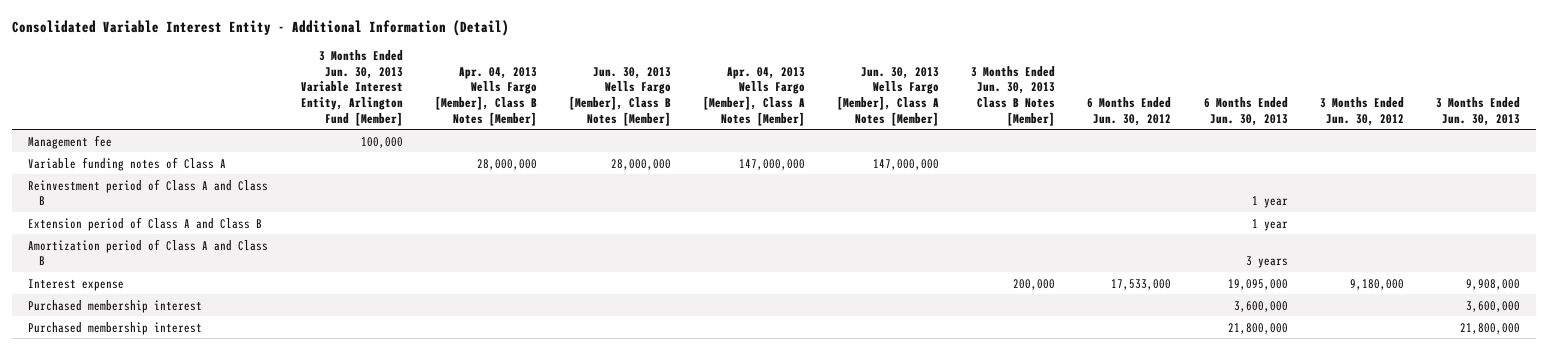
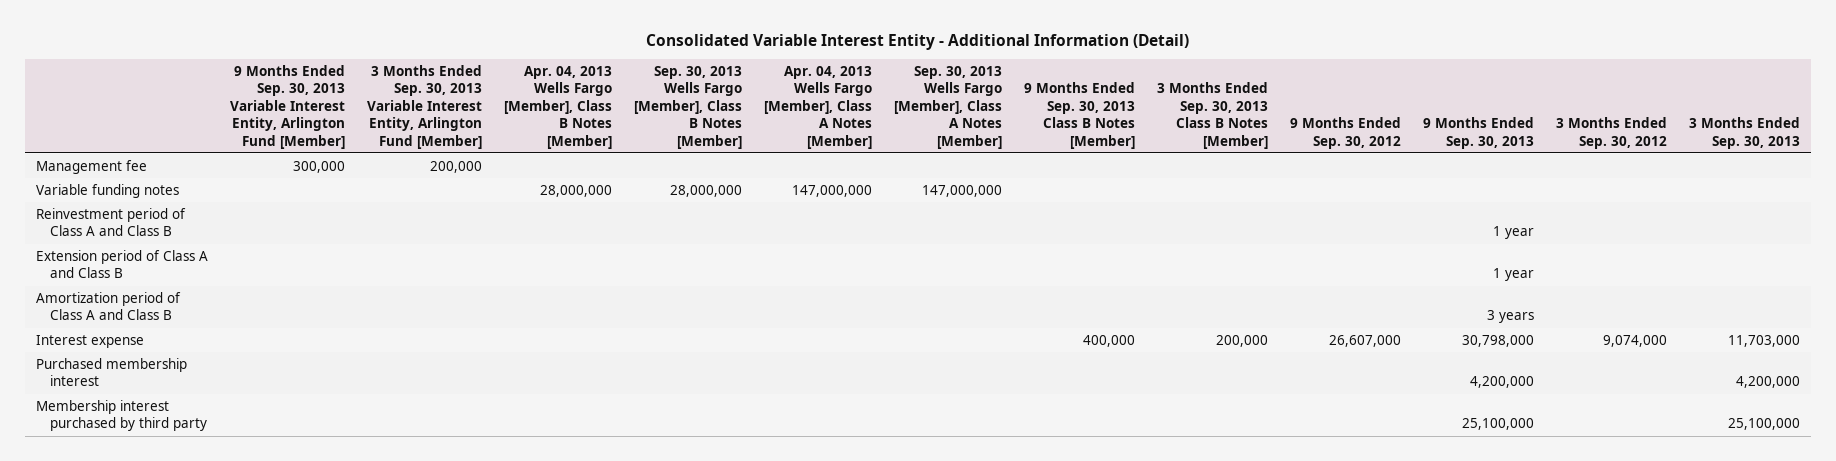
- | 3 Months Ended Jun. 30, 2013 Variable Interest Entity, Arlington Fund [Member] | Apr. 04, 2013 Wells Fargo [Member], Class B Notes [Member] | Jun. 30, 2013 Wells Fargo [Member], Class B Notes [Member] | Apr. 04, 2013 Wells Fargo [Member], Class A Notes [Member] | Jun. 30, 2013 Wells Fargo [Member], Class A Notes [Member] | 3 Months Ended Jun. 30, 2013 Class B Notes [Member] | 6 Months Ended Jun. 30, 2012 | 6 Months Ended Jun. 30, 2013 | 3 Months Ended Jun. 30, 2012 | 3 Months Ended Jun. 30, 2013
+ | 9 Months Ended Sep. 30, 2013 Variable Interest Entity, Arlington Fund [Member] | 3 Months Ended Sep. 30, 2013 Variable Interest Entity, Arlington Fund [Member] | Apr. 04, 2013 Wells Fargo [Member], Class B Notes [Member] | Sep. 30, 2013 Wells Fargo [Member], Class B Notes [Member] | Apr. 04, 2013 Wells Fargo [Member], Class A Notes [Member] | Sep. 30, 2013 Wells Fargo [Member], Class A Notes [Member] | 9 Months Ended Sep. 30, 2013 Class B Notes [Member] | 3 Months Ended Sep. 30, 2013 Class B Notes [Member] | 9 Months Ended Sep. 30, 2012 | 9 Months Ended Sep. 30, 2013 | 3 Months Ended Sep. 30, 2012 | 3 Months Ended Sep. 30, 2013
- Variable funding notes of Class A | | 28,000,000 | 28,000,000 | 147,000,000 | 147,000,000 | | | | |
+ Variable funding notes | | | 28,000,000 | 28,000,000 | 147,000,000 | 147,000,000 | | | | | |
- Purchased membership interest | | | | | | | | 21,800,000 | | 21,800,000
+ Membership interest purchased by third party | | | | | | | | | | 25,100,000 | | 25,100,000

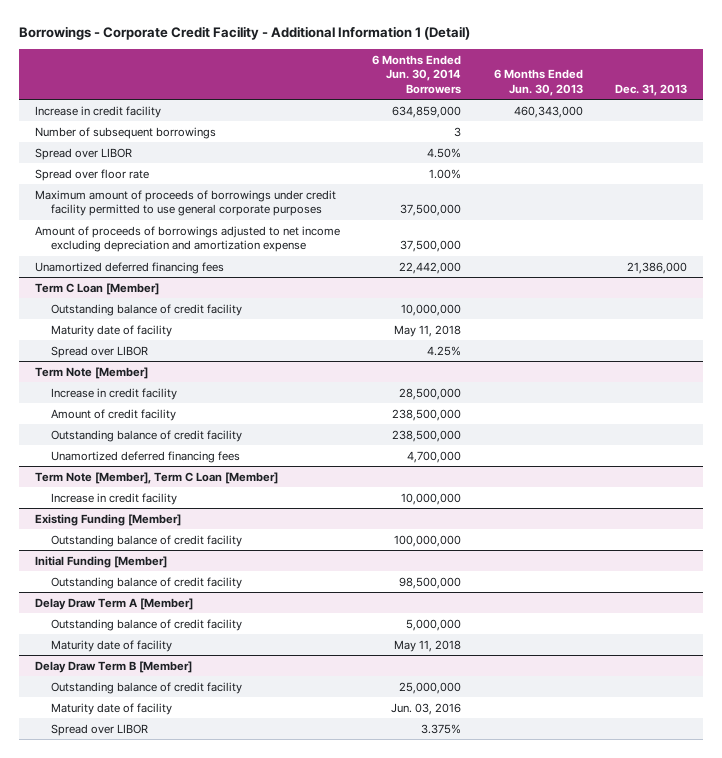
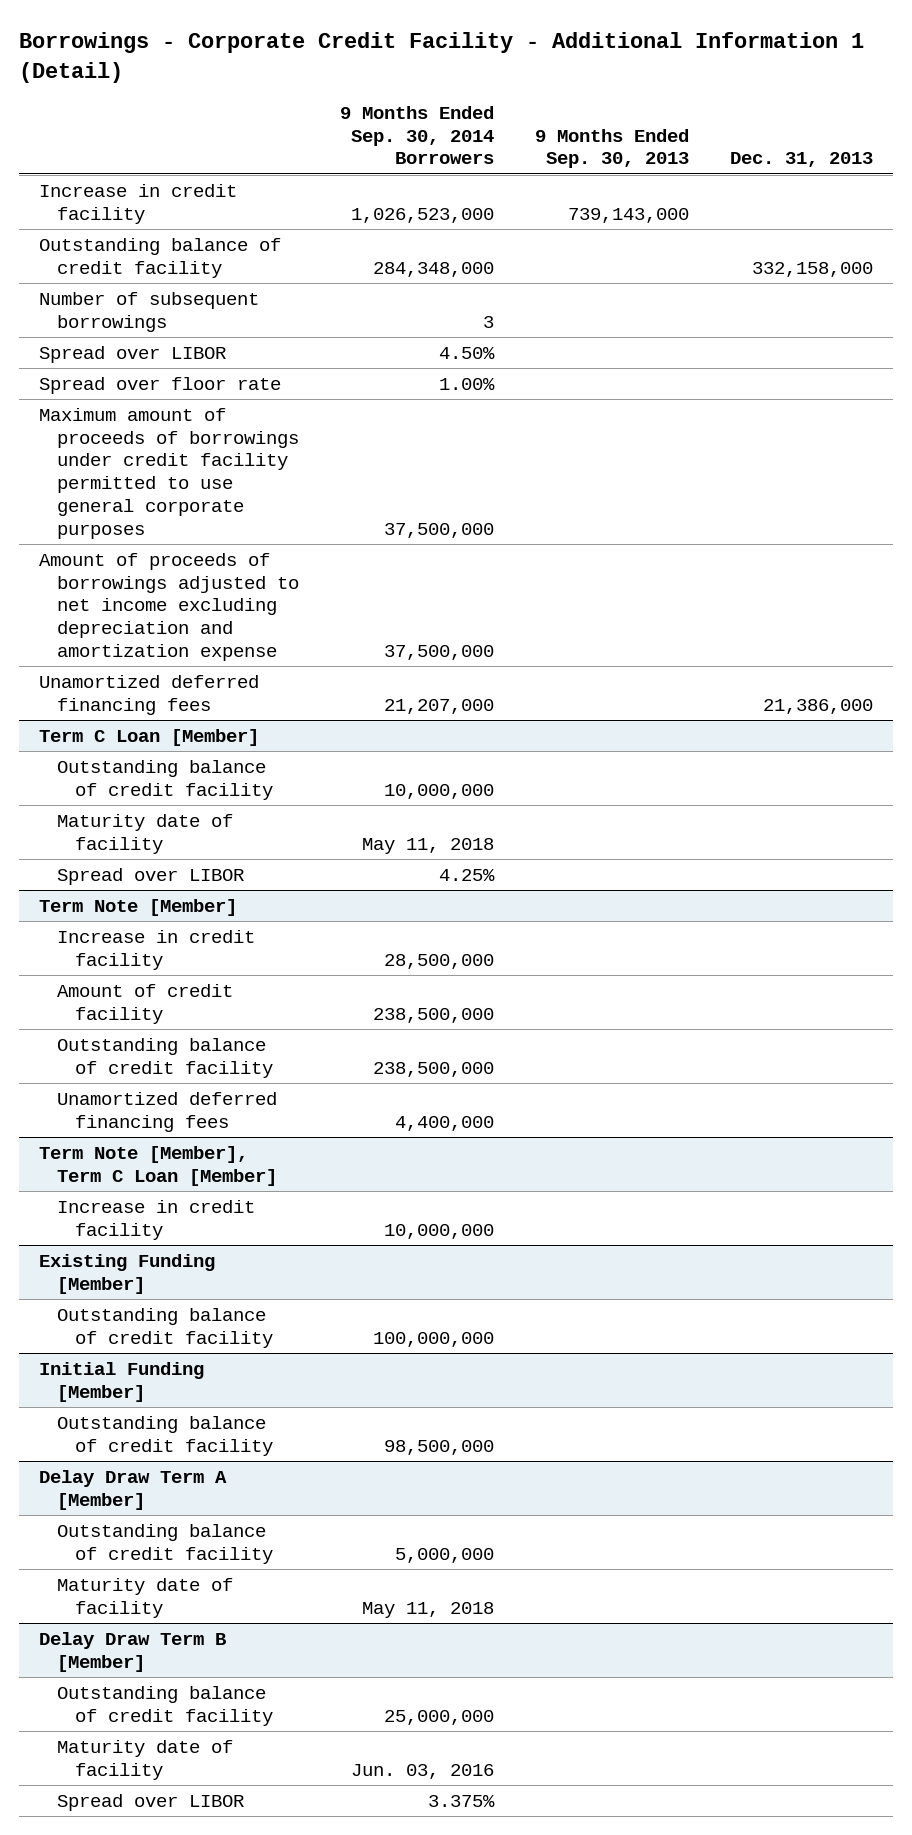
- | 6 Months Ended Jun. 30, 2014 Borrowers | 6 Months Ended Jun. 30, 2013 | Dec. 31, 2013
+ | 9 Months Ended Sep. 30, 2014 Borrowers | 9 Months Ended Sep. 30, 2013 | Dec. 31, 2013
+ Outstanding balance of credit facility | 284,348,000 | | 332,158,000

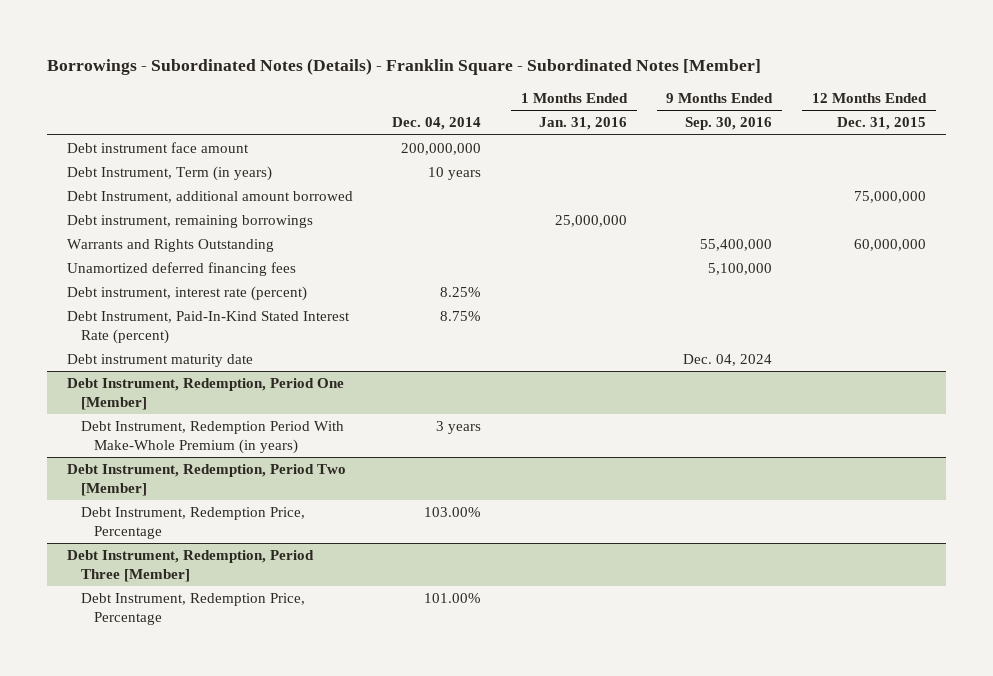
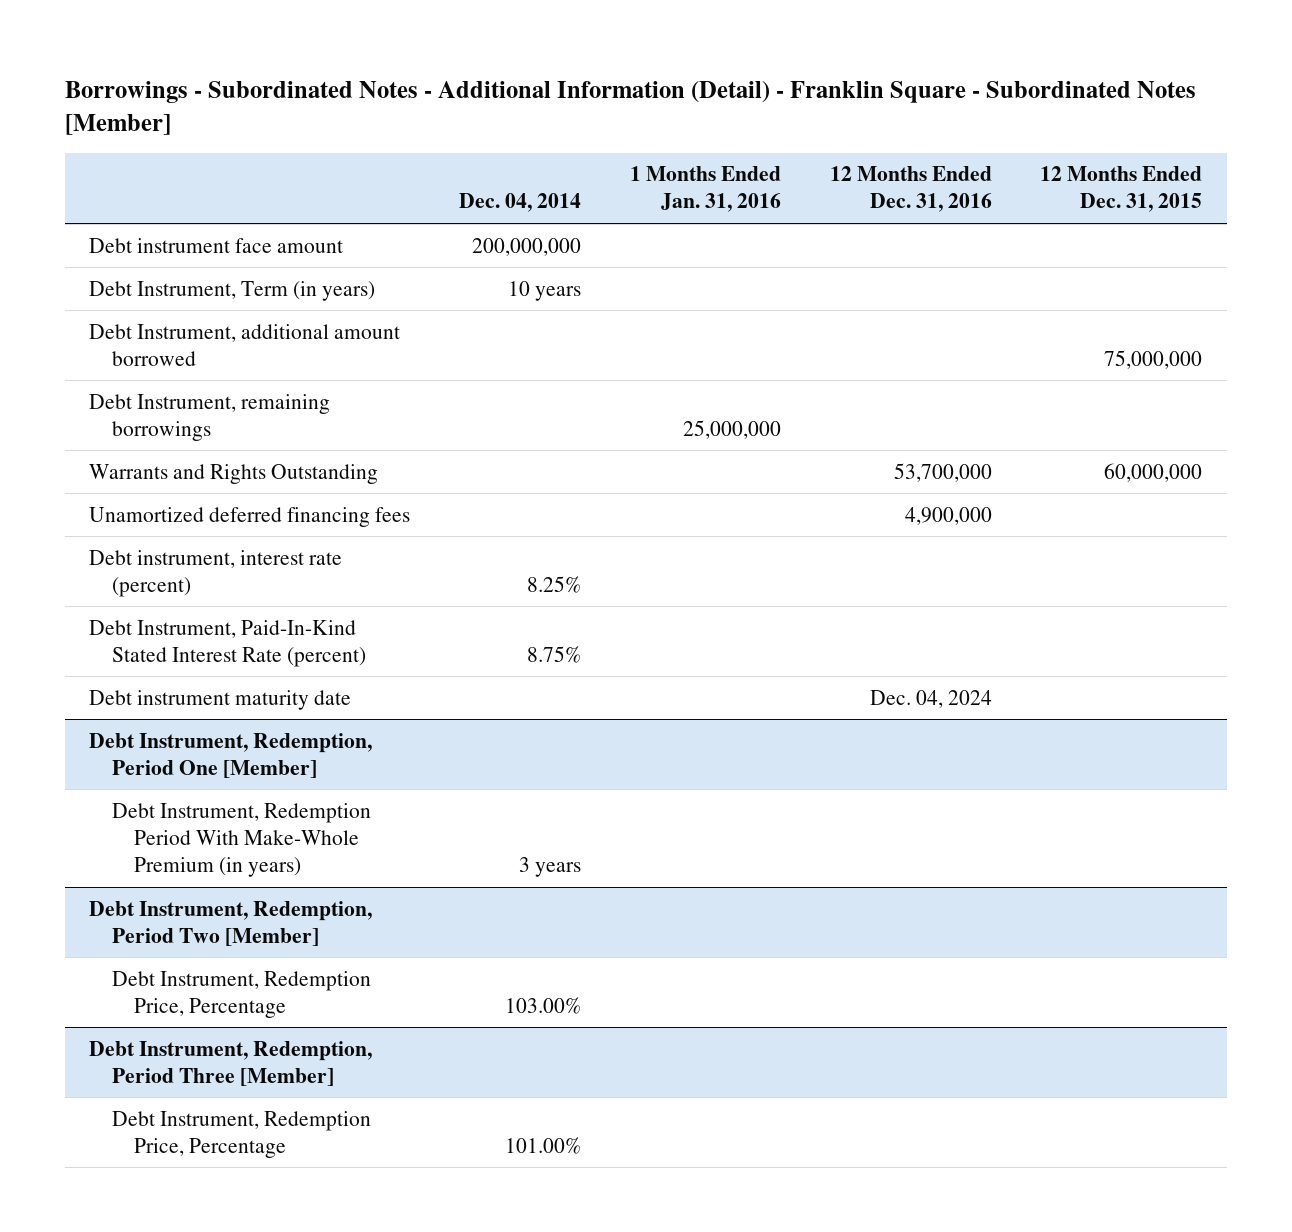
- Borrowings - Subordinated Notes (Details) - Franklin Square - Subordinated Notes [Member]
+ Borrowings - Subordinated Notes - Additional Information (Detail) - Franklin Square - Subordinated Notes [Member]
- | Dec. 04, 2014 | 1 Months Ended Jan. 31, 2016 | 9 Months Ended Sep. 30, 2016 | 12 Months Ended Dec. 31, 2015
+ | Dec. 04, 2014 | 1 Months Ended Jan. 31, 2016 | 12 Months Ended Dec. 31, 2016 | 12 Months Ended Dec. 31, 2015
- Debt instrument, remaining borrowings | | 25,000,000 | |
+ Debt Instrument, remaining borrowings | | 25,000,000 | |

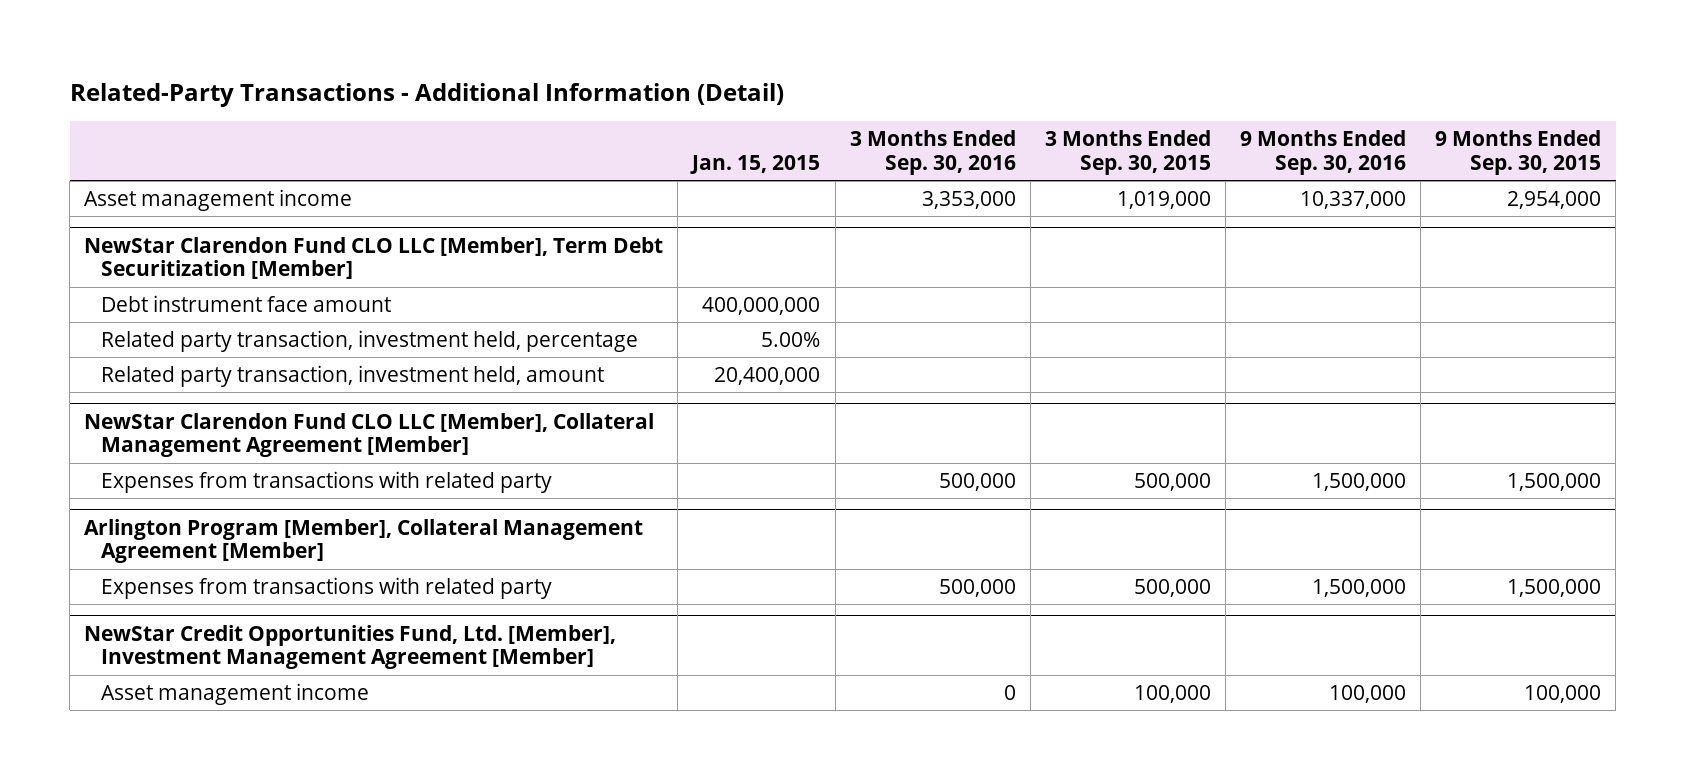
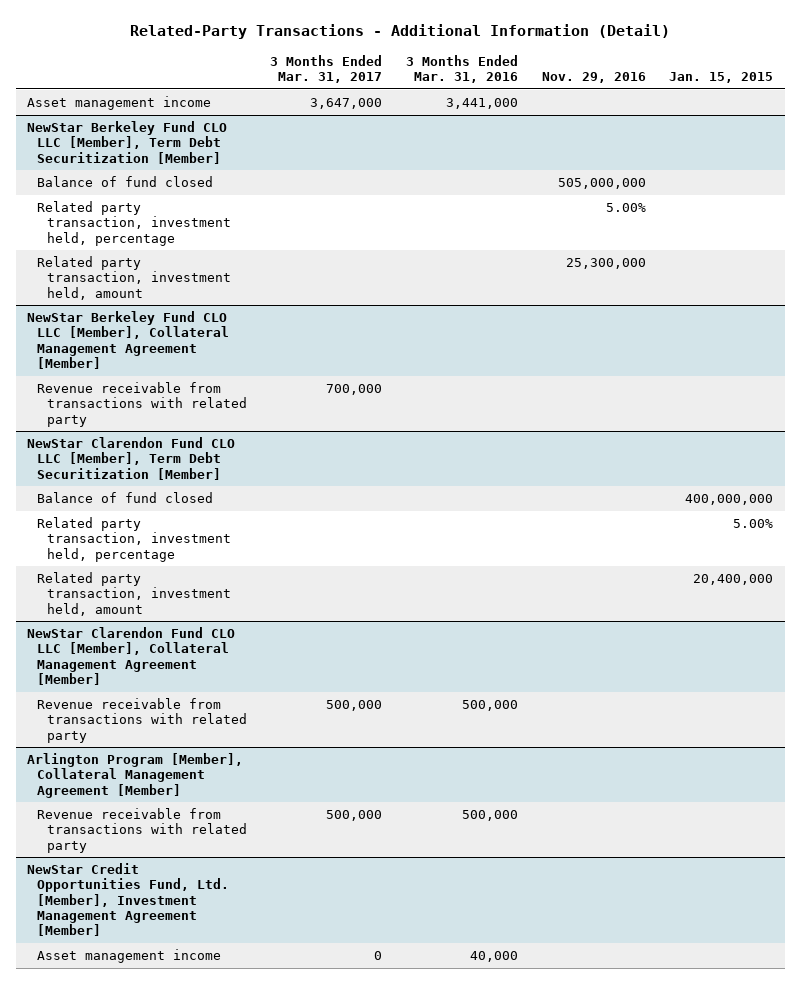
- | Jan. 15, 2015 | 3 Months Ended Sep. 30, 2016 | 3 Months Ended Sep. 30, 2015 | 9 Months Ended Sep. 30, 2016 | 9 Months Ended Sep. 30, 2015
+ | 3 Months Ended Mar. 31, 2017 | 3 Months Ended Mar. 31, 2016 | Nov. 29, 2016 | Jan. 15, 2015
+ NewStar Berkeley Fund CLO LLC [Member], Term Debt Securitization [Member]
+ Balance of fund closed | | | 505,000,000 |
+ Related party transaction, investment held, percentage | | | 5.00% |
+ Related party transaction, investment held, amount | | | 25,300,000 |
+ NewStar Berkeley Fund CLO LLC [Member], Collateral Management Agreement [Member]
+ Revenue receivable from transactions with related party | 700,000 | | |
@ NewStar Clarendon Fund CLO LLC [Member], Term Debt Securitization [Member]
- Debt instrument face amount | 400,000,000 | | | |
+ Balance of fund closed | | | | 400,000,000
@ NewStar Clarendon Fund CLO LLC [Member], Collateral Management Agreement [Member]
- Expenses from transactions with related party | | 500,000 | 500,000 | 1,500,000 | 1,500,000
+ Revenue receivable from transactions with related party | 500,000 | 500,000 | |
@ Arlington Program [Member], Collateral Management Agreement [Member]
- Expenses from transactions with related party | | 500,000 | 500,000 | 1,500,000 | 1,500,000
+ Revenue receivable from transactions with related party | 500,000 | 500,000 | |

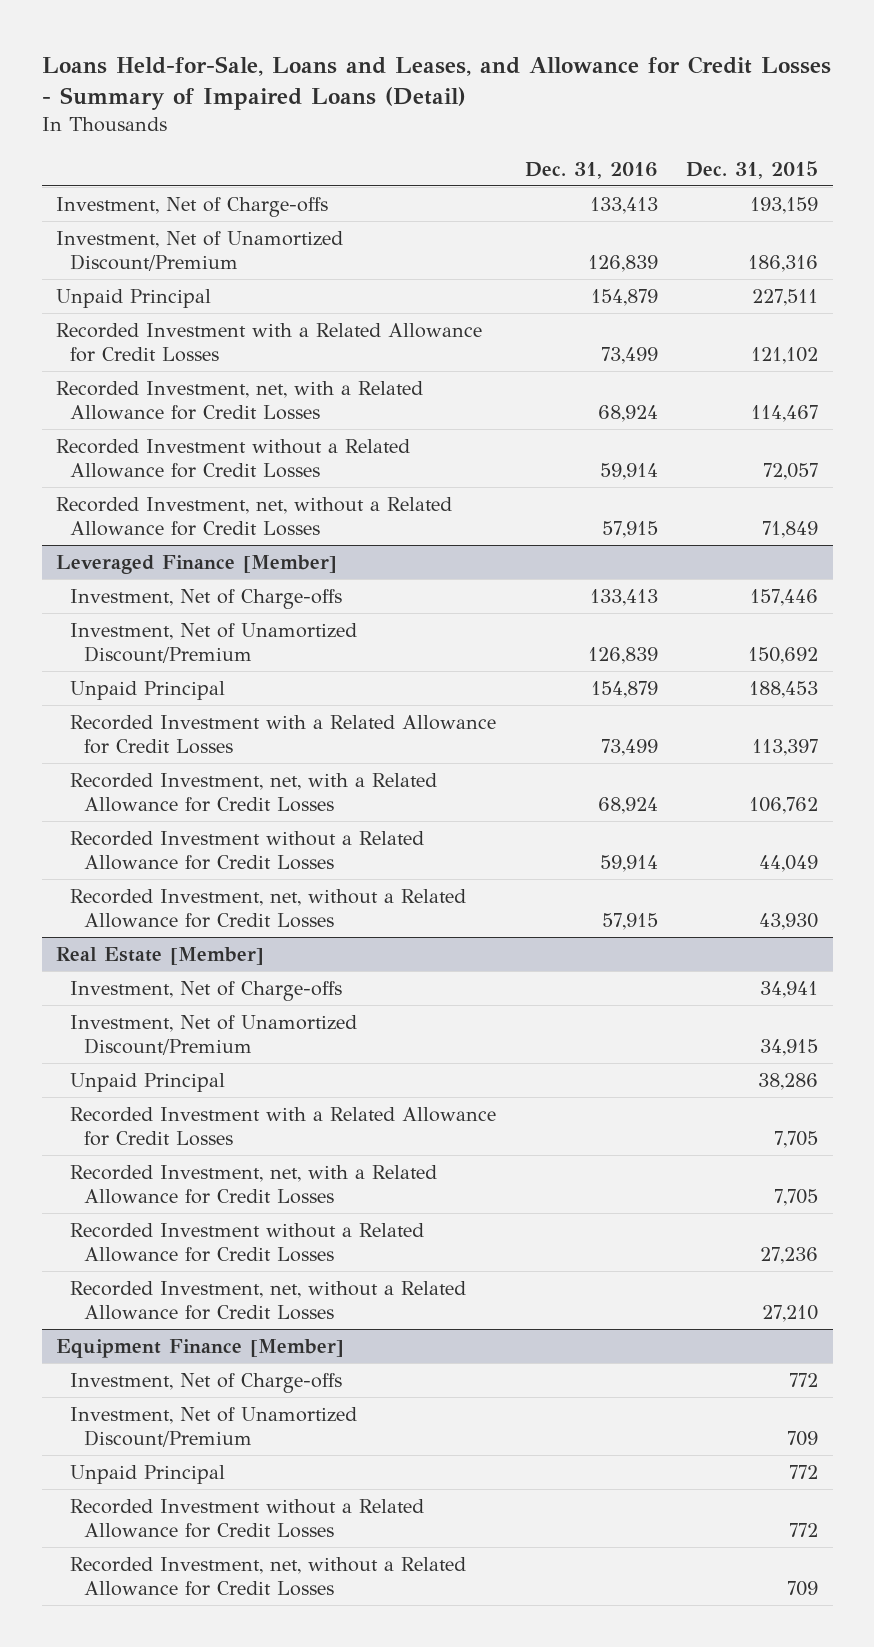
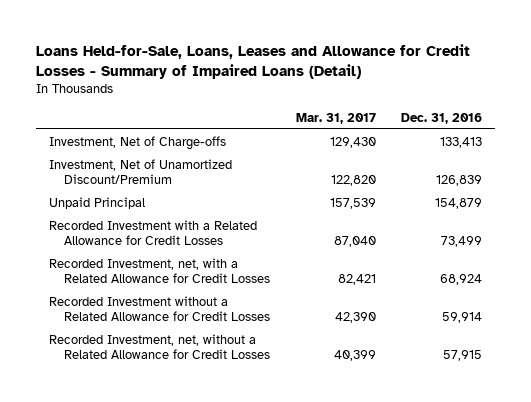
- Loans Held-for-Sale, Loans and Leases, and Allowance for Credit Losses - Summary of Impaired Loans (Detail)
+ Loans Held-for-Sale, Loans, Leases and Allowance for Credit Losses - Summary of Impaired Loans (Detail)
- | Dec. 31, 2016 | Dec. 31, 2015
+ | Mar. 31, 2017 | Dec. 31, 2016
- Leveraged Finance [Member]
- Investment, Net of Charge-offs | 133,413 | 157,446
- Investment, Net of Unamortized Discount/Premium | 126,839 | 150,692
- Unpaid Principal | 154,879 | 188,453
- Recorded Investment with a Related Allowance for Credit Losses | 73,499 | 113,397
- Recorded Investment, net, with a Related Allowance for Credit Losses | 68,924 | 106,762
- Recorded Investment without a Related Allowance for Credit Losses | 59,914 | 44,049
- Recorded Investment, net, without a Related Allowance for Credit Losses | 57,915 | 43,930
- Real Estate [Member]
- Investment, Net of Charge-offs | | 34,941
- Investment, Net of Unamortized Discount/Premium | | 34,915
- Unpaid Principal | | 38,286
- Recorded Investment with a Related Allowance for Credit Losses | | 7,705
- Recorded Investment, net, with a Related Allowance for Credit Losses | | 7,705
- Recorded Investment without a Related Allowance for Credit Losses | | 27,236
- Recorded Investment, net, without a Related Allowance for Credit Losses | | 27,210
- Equipment Finance [Member]
- Investment, Net of Charge-offs | | 772
- Investment, Net of Unamortized Discount/Premium | | 709
- Unpaid Principal | | 772
- Recorded Investment without a Related Allowance for Credit Losses | | 772
- Recorded Investment, net, without a Related Allowance for Credit Losses | | 709

